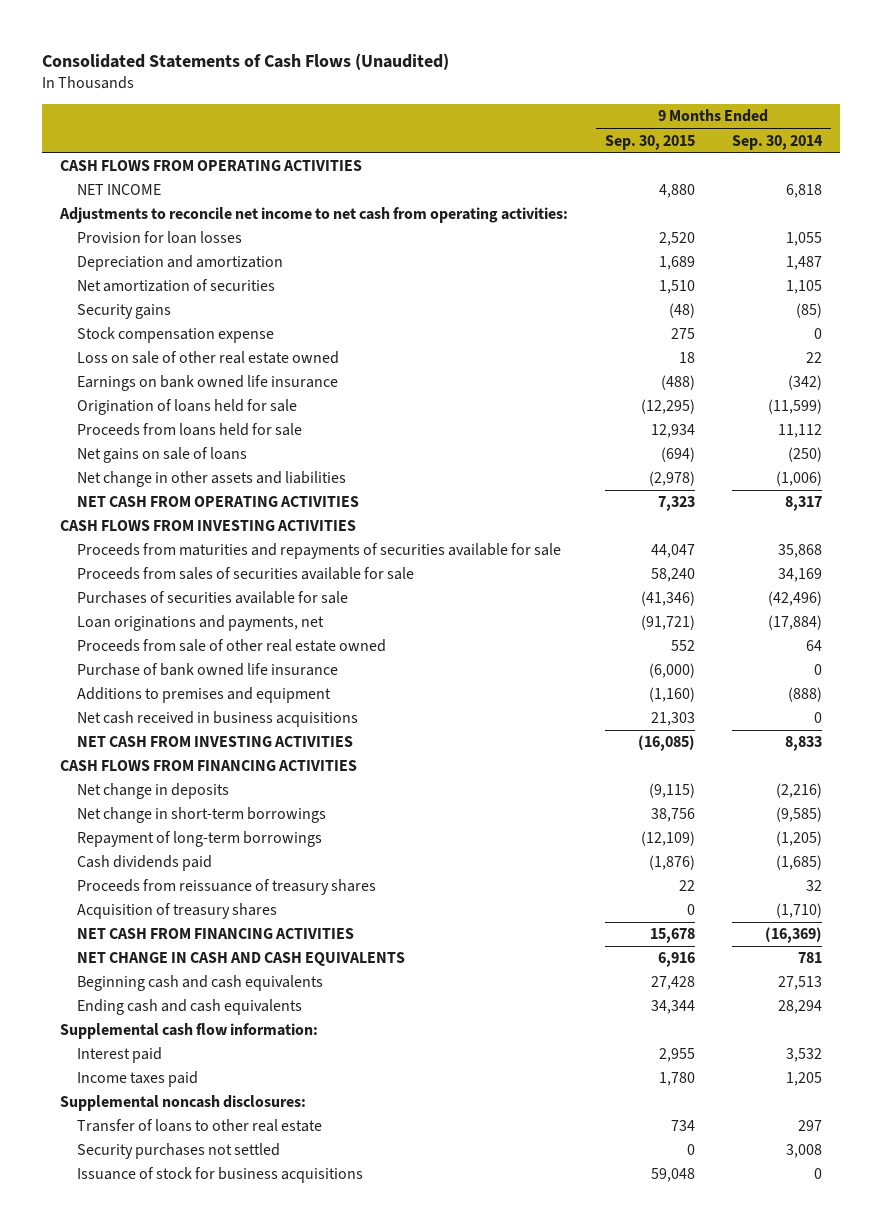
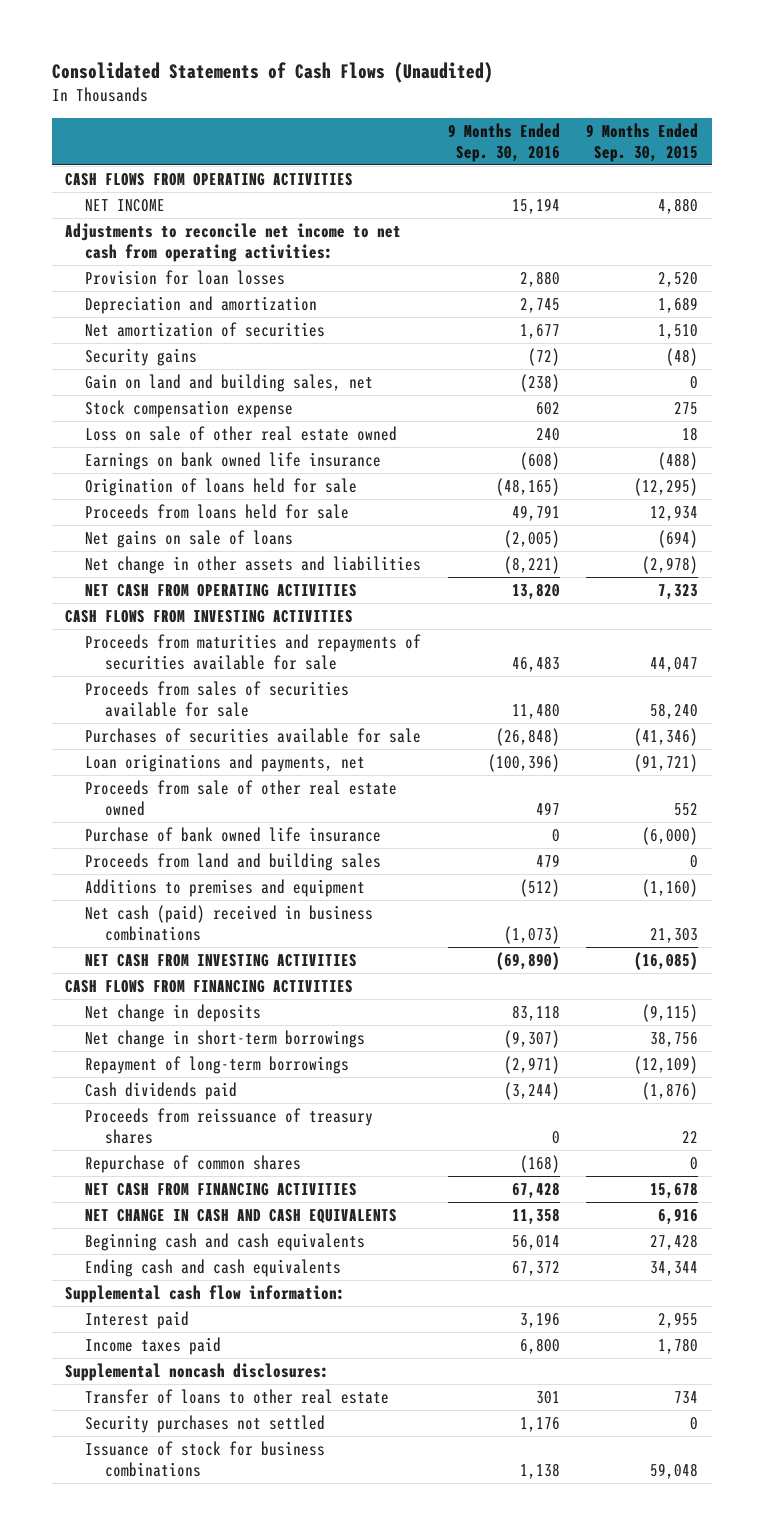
- | 9 Months Ended Sep. 30, 2015 | 9 Months Ended Sep. 30, 2014
+ | 9 Months Ended Sep. 30, 2016 | 9 Months Ended Sep. 30, 2015
+ Gain on land and building sales, net | (238) | 0
+ Proceeds from land and building sales | 479 | 0
- Net cash received in business acquisitions | 21,303 | 0
+ Net cash (paid) received in business combinations | (1,073) | 21,303
- Acquisition of treasury shares | 0 | (1,710)
+ Repurchase of common shares | (168) | 0
- Issuance of stock for business acquisitions | 59,048 | 0
+ Issuance of stock for business combinations | 1,138 | 59,048

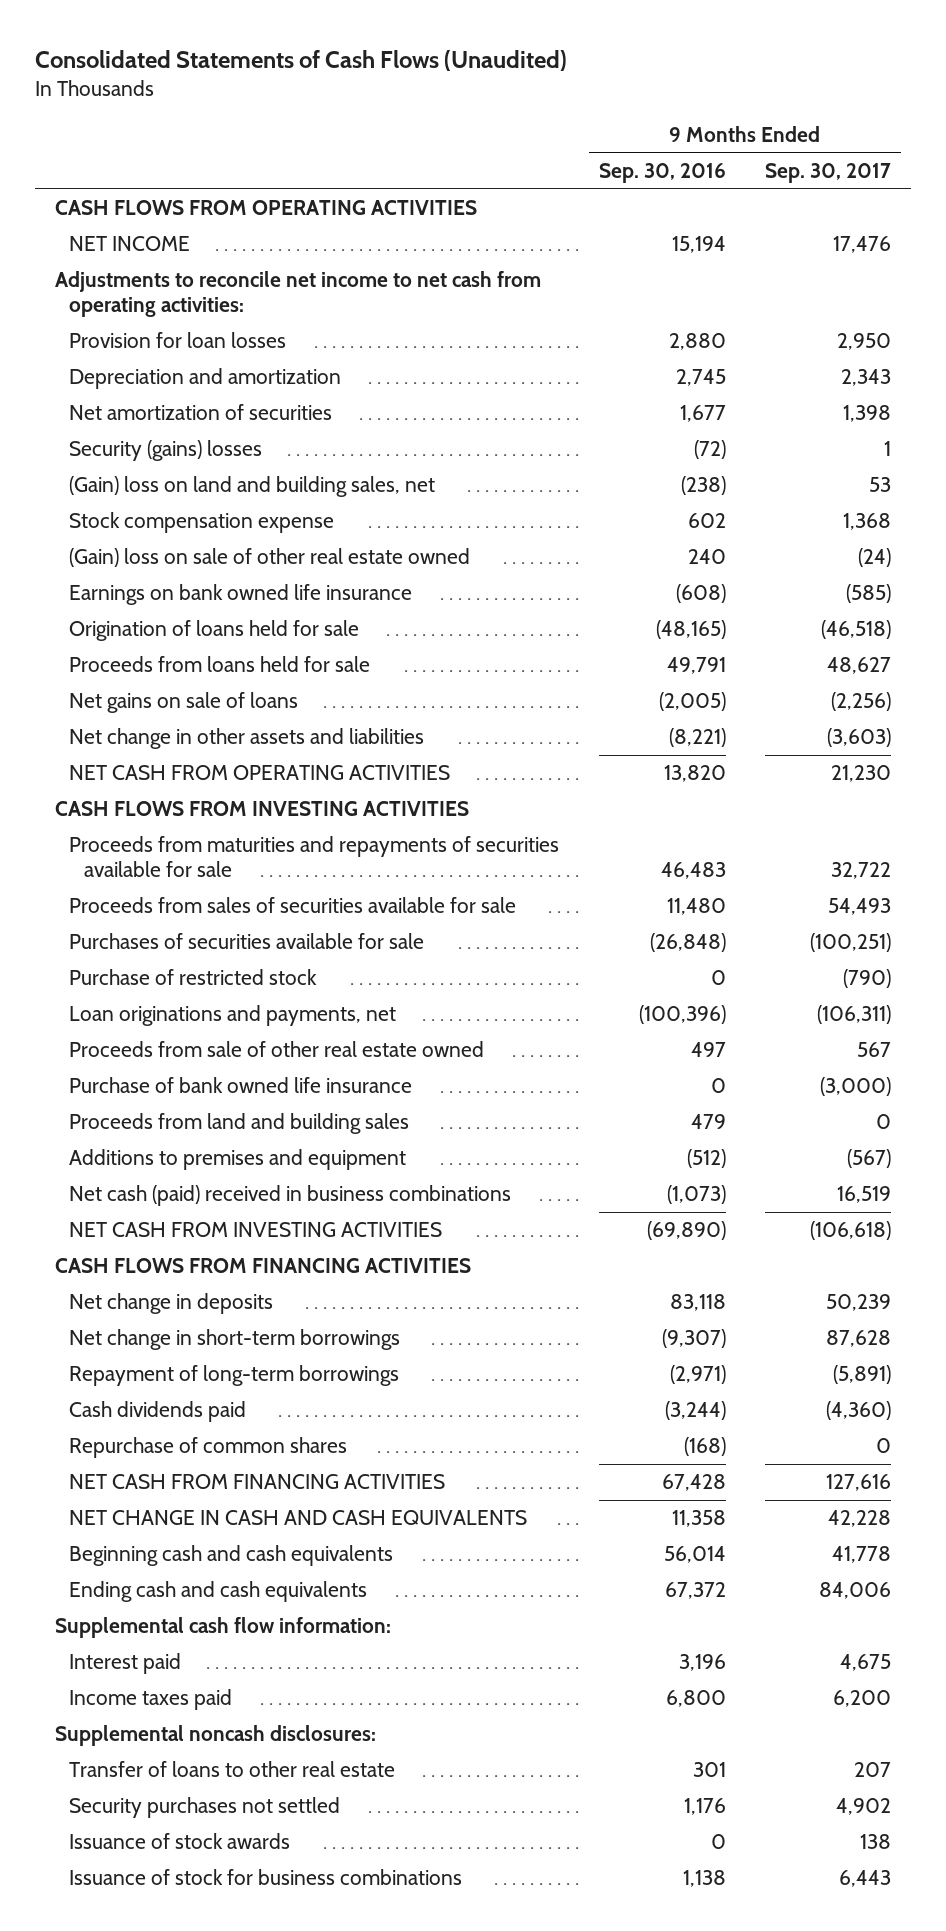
- | 9 Months Ended Sep. 30, 2016 | 9 Months Ended Sep. 30, 2015
+ | 9 Months Ended Sep. 30, 2016 | 9 Months Ended Sep. 30, 2017
- Security gains | (72) | (48)
- Gain on land and building sales, net | (238) | 0
+ Security (gains) losses | (72) | 1
+ (Gain) loss on land and building sales, net | (238) | 53
- Loss on sale of other real estate owned | 240 | 18
+ (Gain) loss on sale of other real estate owned | 240 | (24)
+ Purchase of restricted stock | 0 | (790)
- Proceeds from reissuance of treasury shares | 0 | 22
+ Issuance of stock awards | 0 | 138

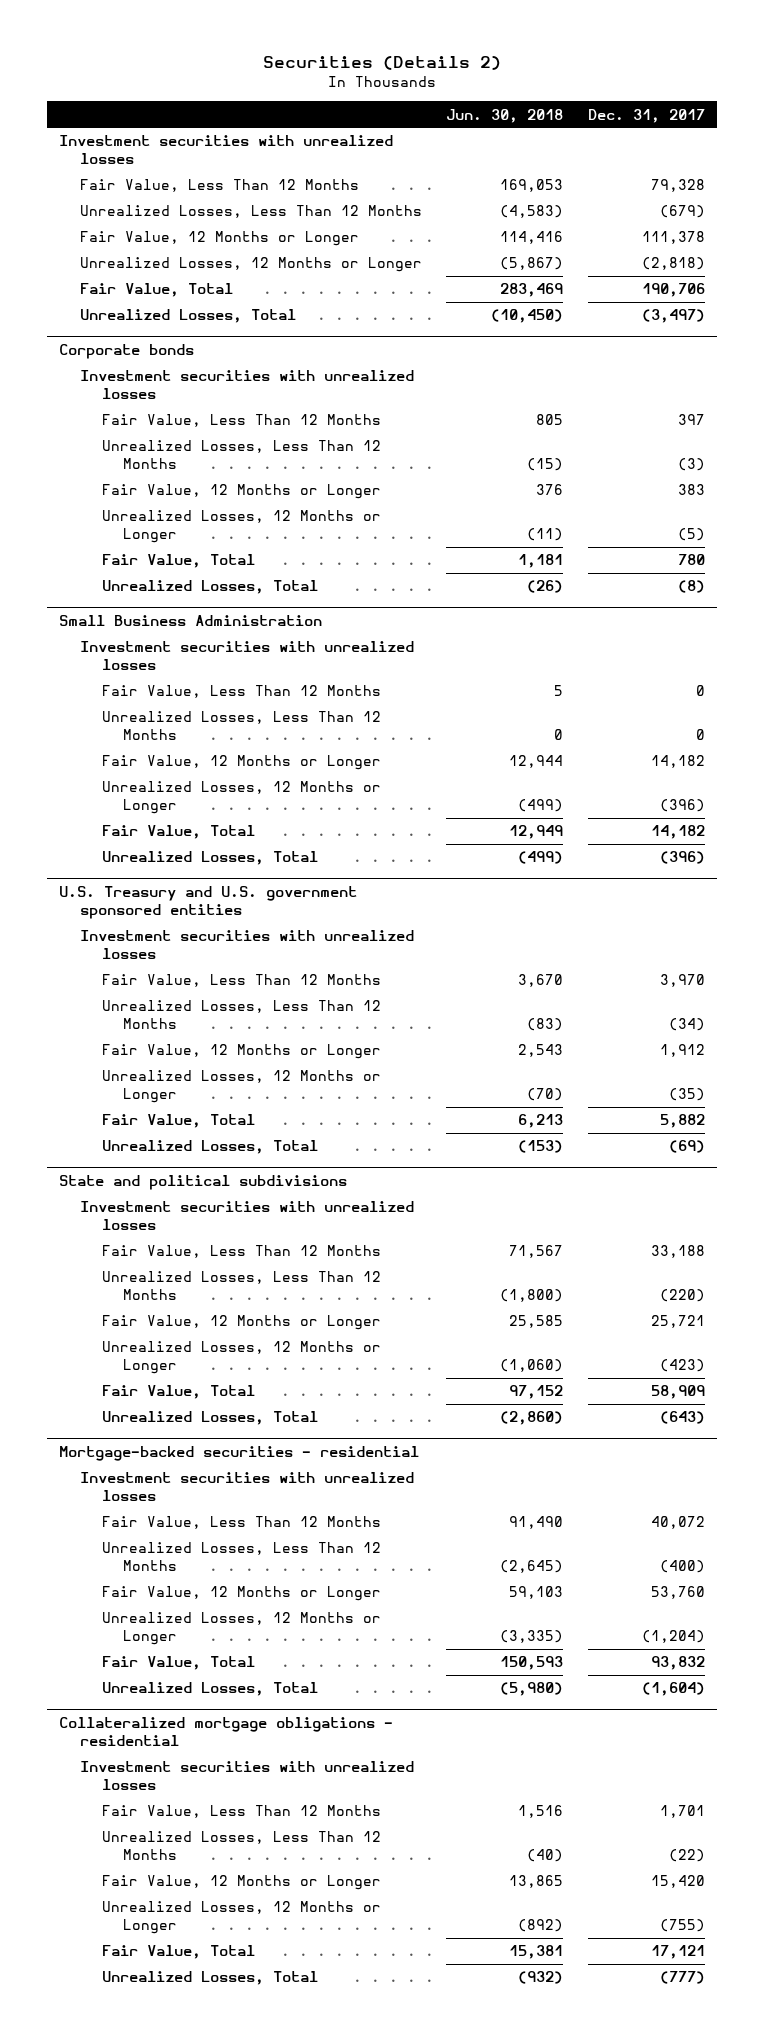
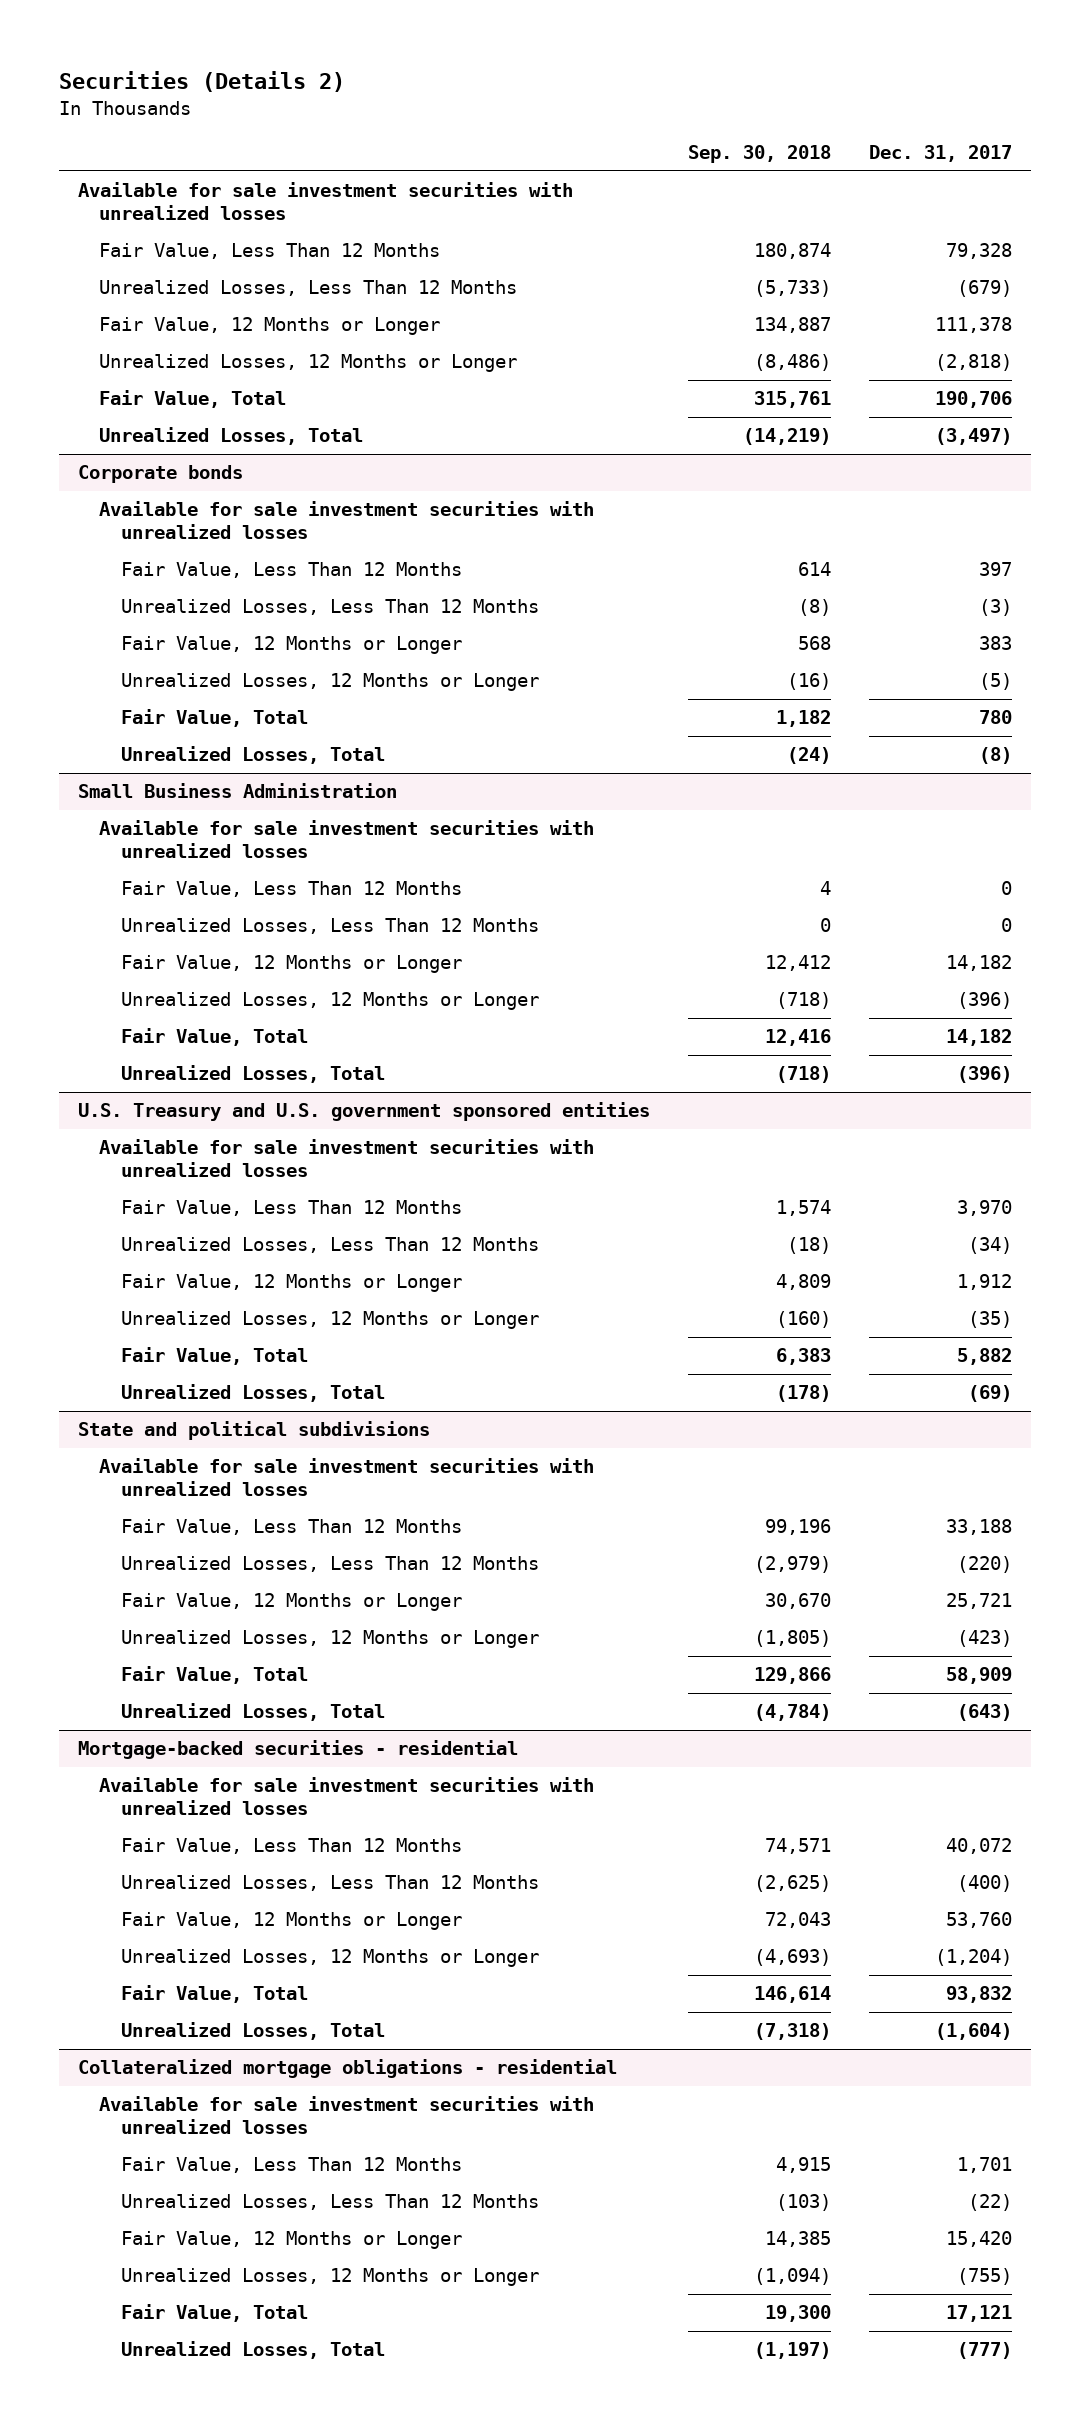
- | Jun. 30, 2018 | Dec. 31, 2017
+ | Sep. 30, 2018 | Dec. 31, 2017
- Investment securities with unrealized losses
+ Available for sale investment securities with unrealized losses
@ Corporate bonds
- Investment securities with unrealized losses
+ Available for sale investment securities with unrealized losses
@ Small Business Administration
- Investment securities with unrealized losses
+ Available for sale investment securities with unrealized losses
@ U.S. Treasury and U.S. government sponsored entities
- Investment securities with unrealized losses
+ Available for sale investment securities with unrealized losses
@ State and political subdivisions
- Investment securities with unrealized losses
+ Available for sale investment securities with unrealized losses
@ Mortgage-backed securities - residential
- Investment securities with unrealized losses
+ Available for sale investment securities with unrealized losses
@ Collateralized mortgage obligations - residential
- Investment securities with unrealized losses
+ Available for sale investment securities with unrealized losses

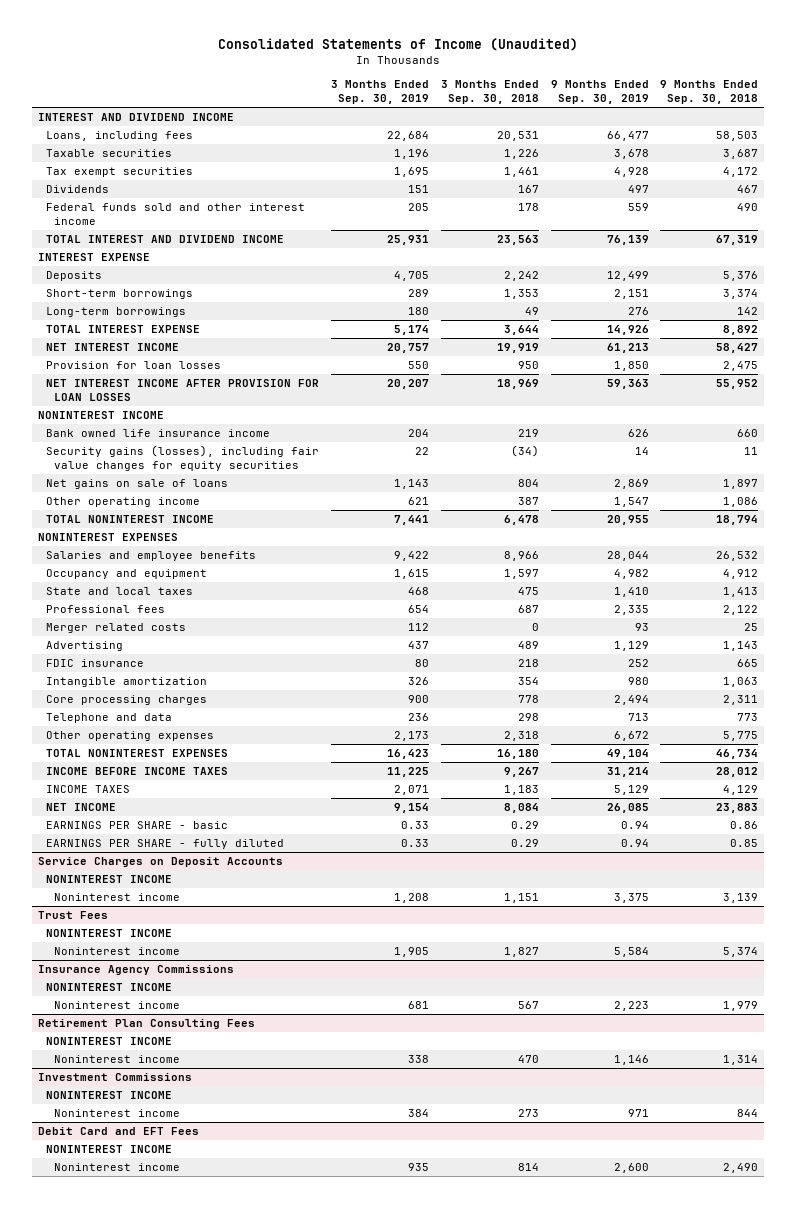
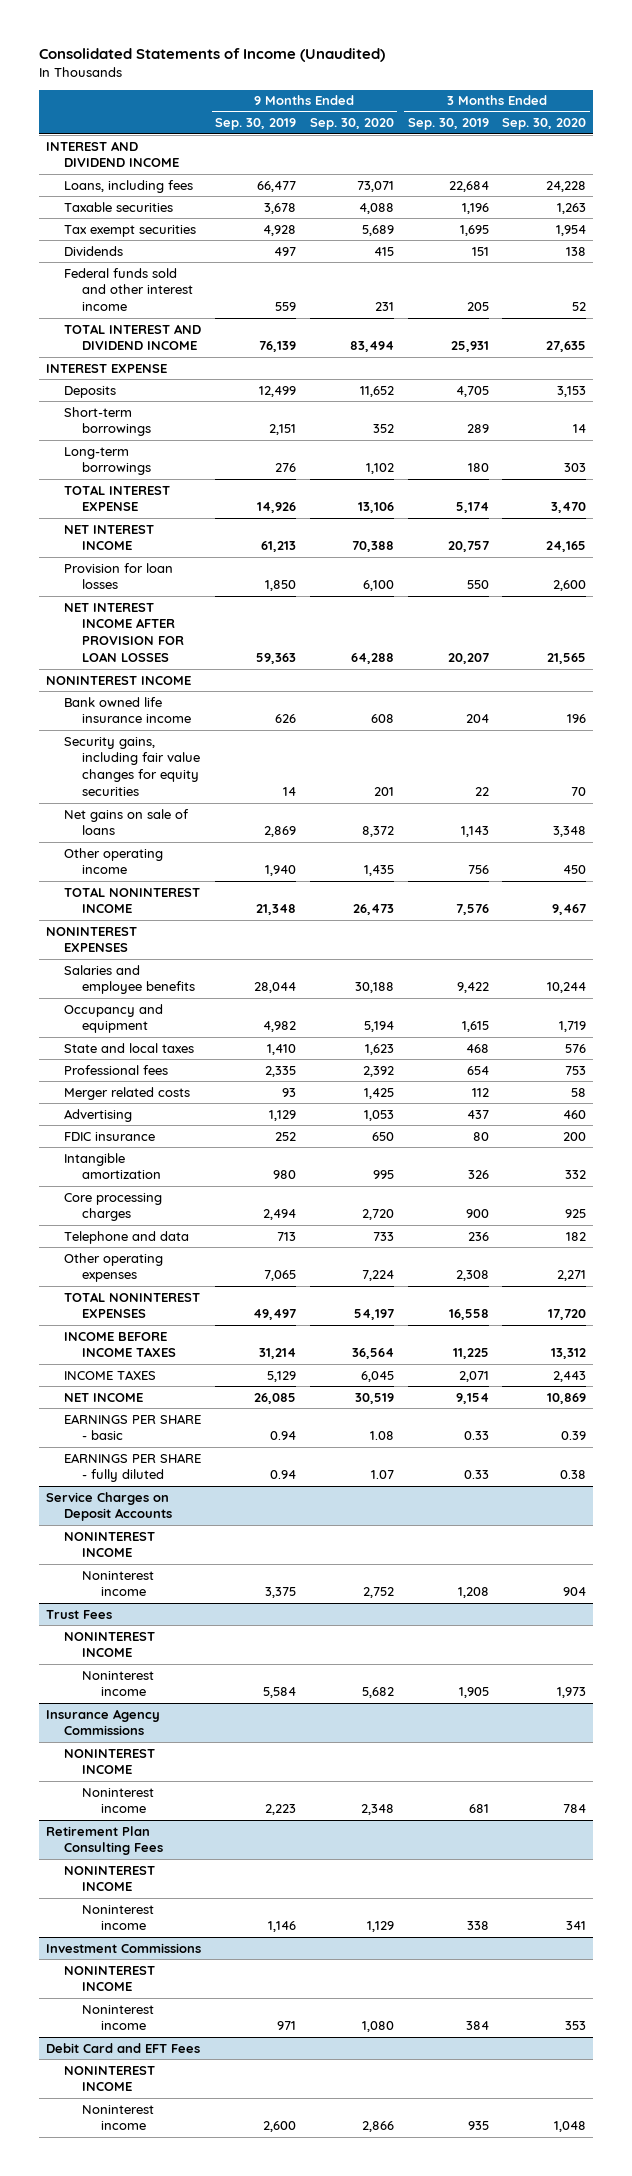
- | 3 Months Ended Sep. 30, 2019 | 3 Months Ended Sep. 30, 2018 | 9 Months Ended Sep. 30, 2019 | 9 Months Ended Sep. 30, 2018
+ | 9 Months Ended Sep. 30, 2019 | 9 Months Ended Sep. 30, 2020 | 3 Months Ended Sep. 30, 2019 | 3 Months Ended Sep. 30, 2020
- Security gains (losses), including fair value changes for equity securities | 22 | (34) | 14 | 11
+ Security gains, including fair value changes for equity securities | 14 | 201 | 22 | 70
- Other operating income | 621 | 387 | 1,547 | 1,086
- TOTAL NONINTEREST INCOME | 7,441 | 6,478 | 20,955 | 18,794
+ Other operating income | 1,940 | 1,435 | 756 | 450
+ TOTAL NONINTEREST INCOME | 21,348 | 26,473 | 7,576 | 9,467
- Other operating expenses | 2,173 | 2,318 | 6,672 | 5,775
- TOTAL NONINTEREST EXPENSES | 16,423 | 16,180 | 49,104 | 46,734
+ Other operating expenses | 7,065 | 7,224 | 2,308 | 2,271
+ TOTAL NONINTEREST EXPENSES | 49,497 | 54,197 | 16,558 | 17,720

